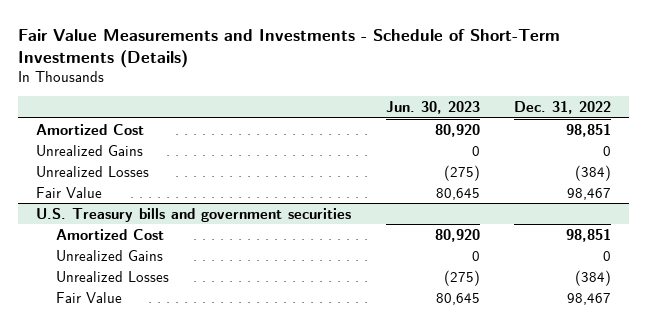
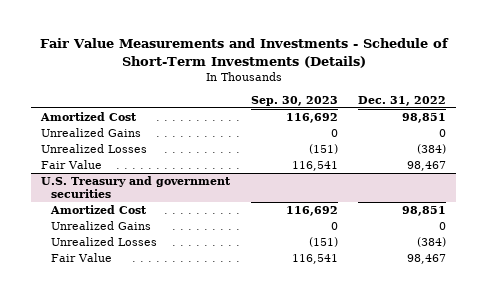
- | Jun. 30, 2023 | Dec. 31, 2022
+ | Sep. 30, 2023 | Dec. 31, 2022
- U.S. Treasury bills and government securities
+ U.S. Treasury and government securities

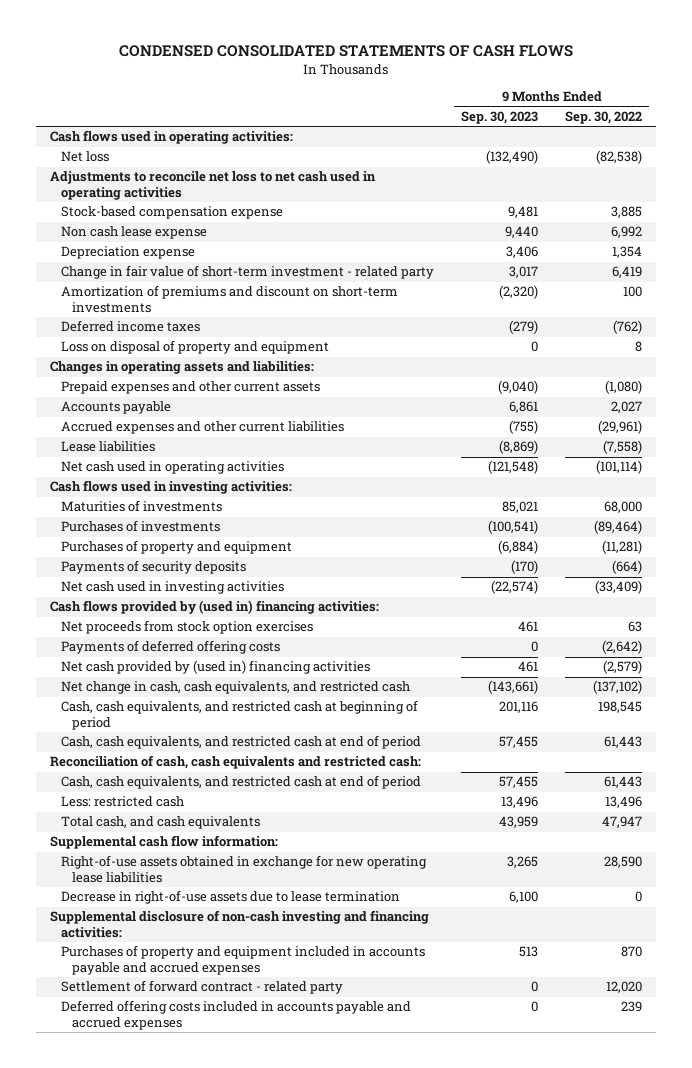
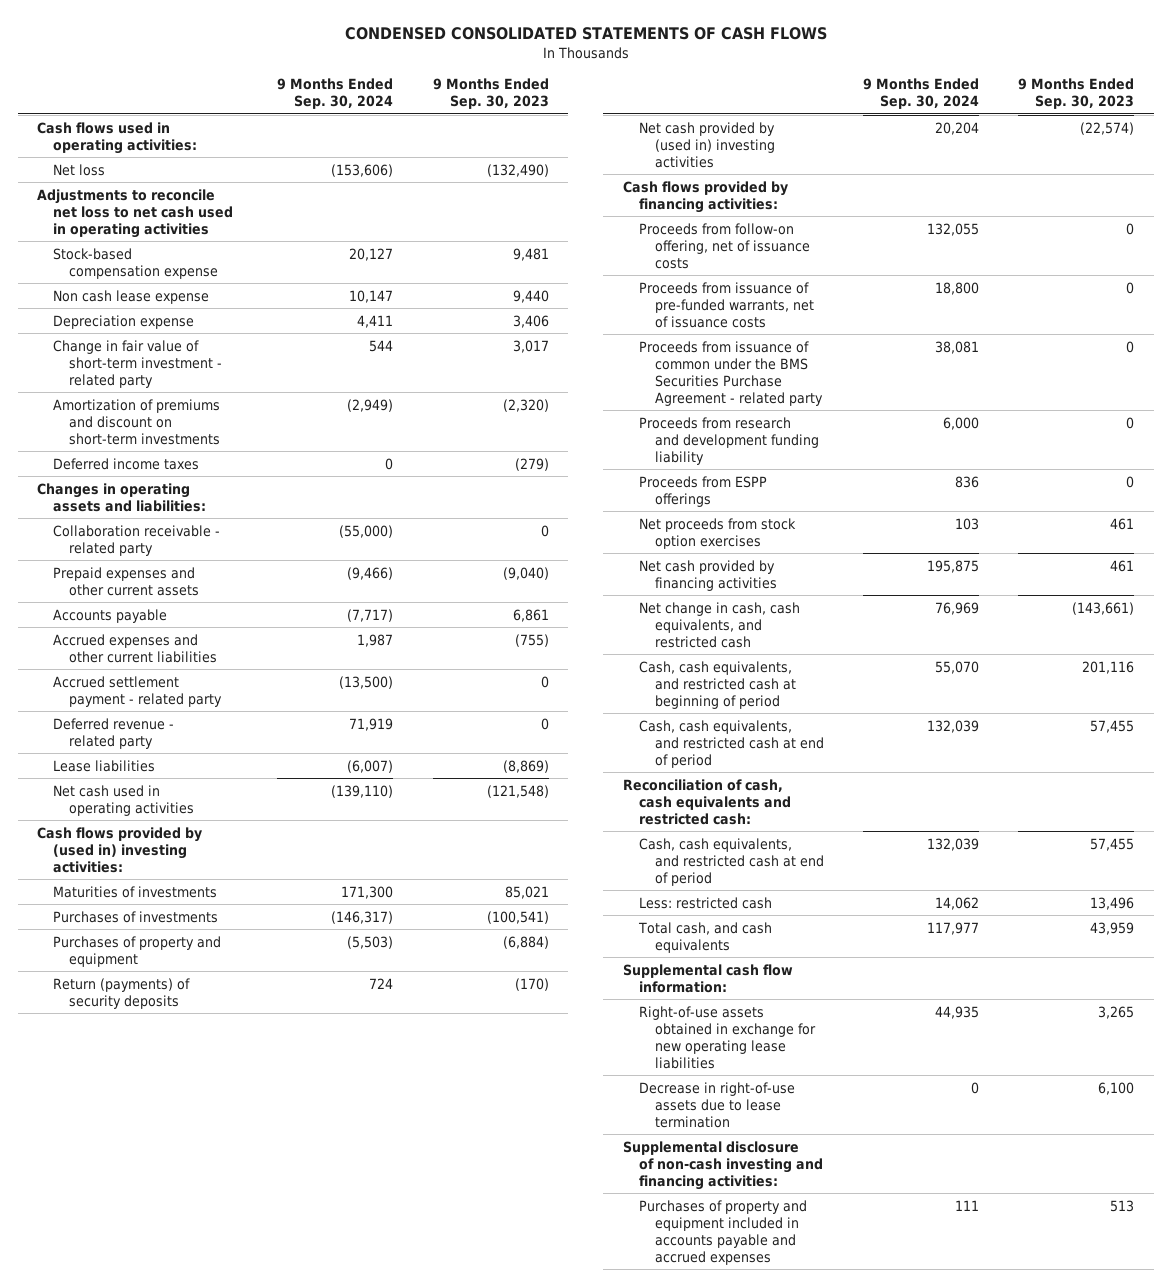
- | 9 Months Ended Sep. 30, 2023 | 9 Months Ended Sep. 30, 2022
+ | 9 Months Ended Sep. 30, 2024 | 9 Months Ended Sep. 30, 2023
- Loss on disposal of property and equipment | 0 | 8
+ Collaboration receivable - related party | (55,000) | 0
+ Accrued settlement payment - related party | (13,500) | 0
+ Deferred revenue - related party | 71,919 | 0
- Cash flows used in investing activities:
+ Cash flows provided by (used in) investing activities:
- Payments of security deposits | (170) | (664)
- Net cash used in investing activities | (22,574) | (33,409)
- Cash flows provided by (used in) financing activities:
+ Return (payments) of security deposits | 724 | (170)
+ Net cash provided by (used in) investing activities | 20,204 | (22,574)
+ Cash flows provided by financing activities:
+ Proceeds from follow-on offering, net of issuance costs | 132,055 | 0
+ Proceeds from issuance of pre-funded warrants, net of issuance costs | 18,800 | 0
+ Proceeds from issuance of common under the BMS Securities Purchase Agreement - related party | 38,081 | 0
+ Proceeds from research and development funding liability | 6,000 | 0
+ Proceeds from ESPP offerings | 836 | 0
- Payments of deferred offering costs | 0 | (2,642)
- Net cash provided by (used in) financing activities | 461 | (2,579)
+ Net cash provided by financing activities | 195,875 | 461
- Settlement of forward contract - related party | 0 | 12,020
- Deferred offering costs included in accounts payable and accrued expenses | 0 | 239

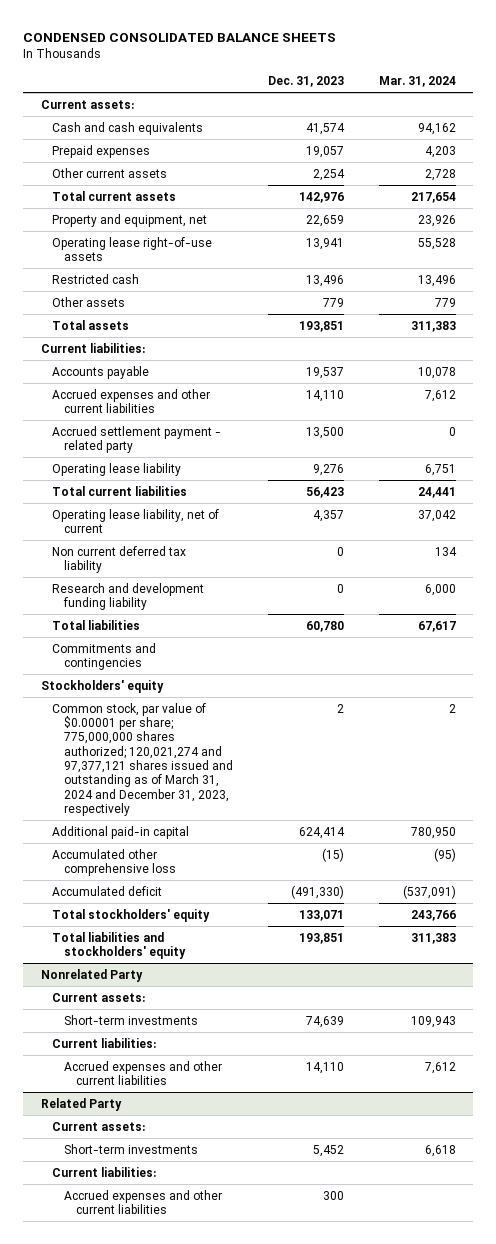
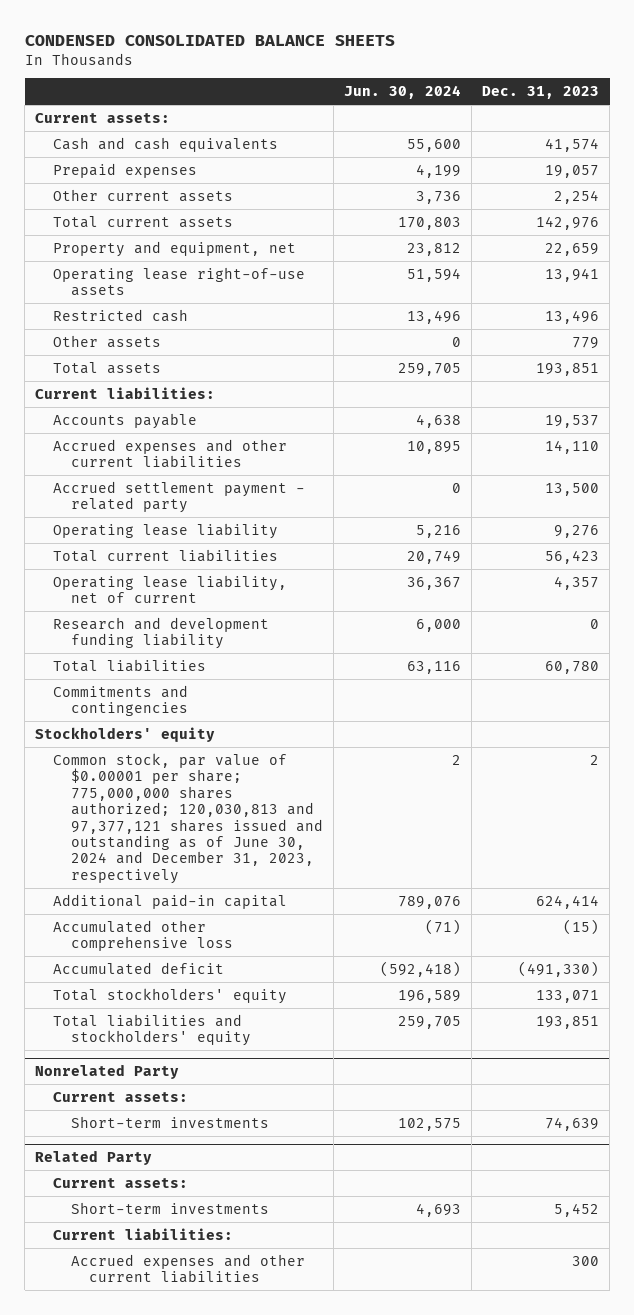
- | Dec. 31, 2023 | Mar. 31, 2024
+ | Jun. 30, 2024 | Dec. 31, 2023
- Non current deferred tax liability | 0 | 134
- Common stock, par value of $0.00001 per share; 775,000,000 shares authorized; 120,021,274 and 97,377,121 shares issued and outstanding as of March 31, 2024 and December 31, 2023, respectively | 2 | 2
+ Common stock, par value of $0.00001 per share; 775,000,000 shares authorized; 120,030,813 and 97,377,121 shares issued and outstanding as of June 30, 2024 and December 31, 2023, respectively | 2 | 2
@ Nonrelated Party
- Current liabilities:
- Accrued expenses and other current liabilities | 14,110 | 7,612

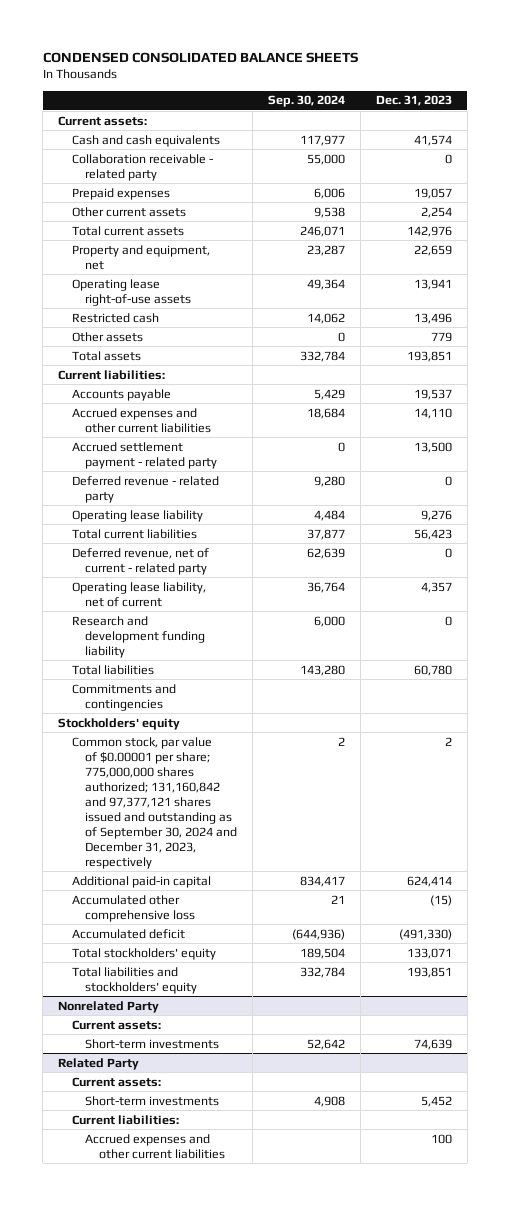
- | Jun. 30, 2024 | Dec. 31, 2023
+ | Sep. 30, 2024 | Dec. 31, 2023
+ Collaboration receivable - related party | 55,000 | 0
+ Deferred revenue - related party | 9,280 | 0
+ Deferred revenue, net of current - related party | 62,639 | 0
- Common stock, par value of $0.00001 per share; 775,000,000 shares authorized; 120,030,813 and 97,377,121 shares issued and outstanding as of June 30, 2024 and December 31, 2023, respectively | 2 | 2
+ Common stock, par value of $0.00001 per share; 775,000,000 shares authorized; 131,160,842 and 97,377,121 shares issued and outstanding as of September 30, 2024 and December 31, 2023, respectively | 2 | 2
@ Related Party
- Accrued expenses and other current liabilities | | 300
+ Accrued expenses and other current liabilities | | 100

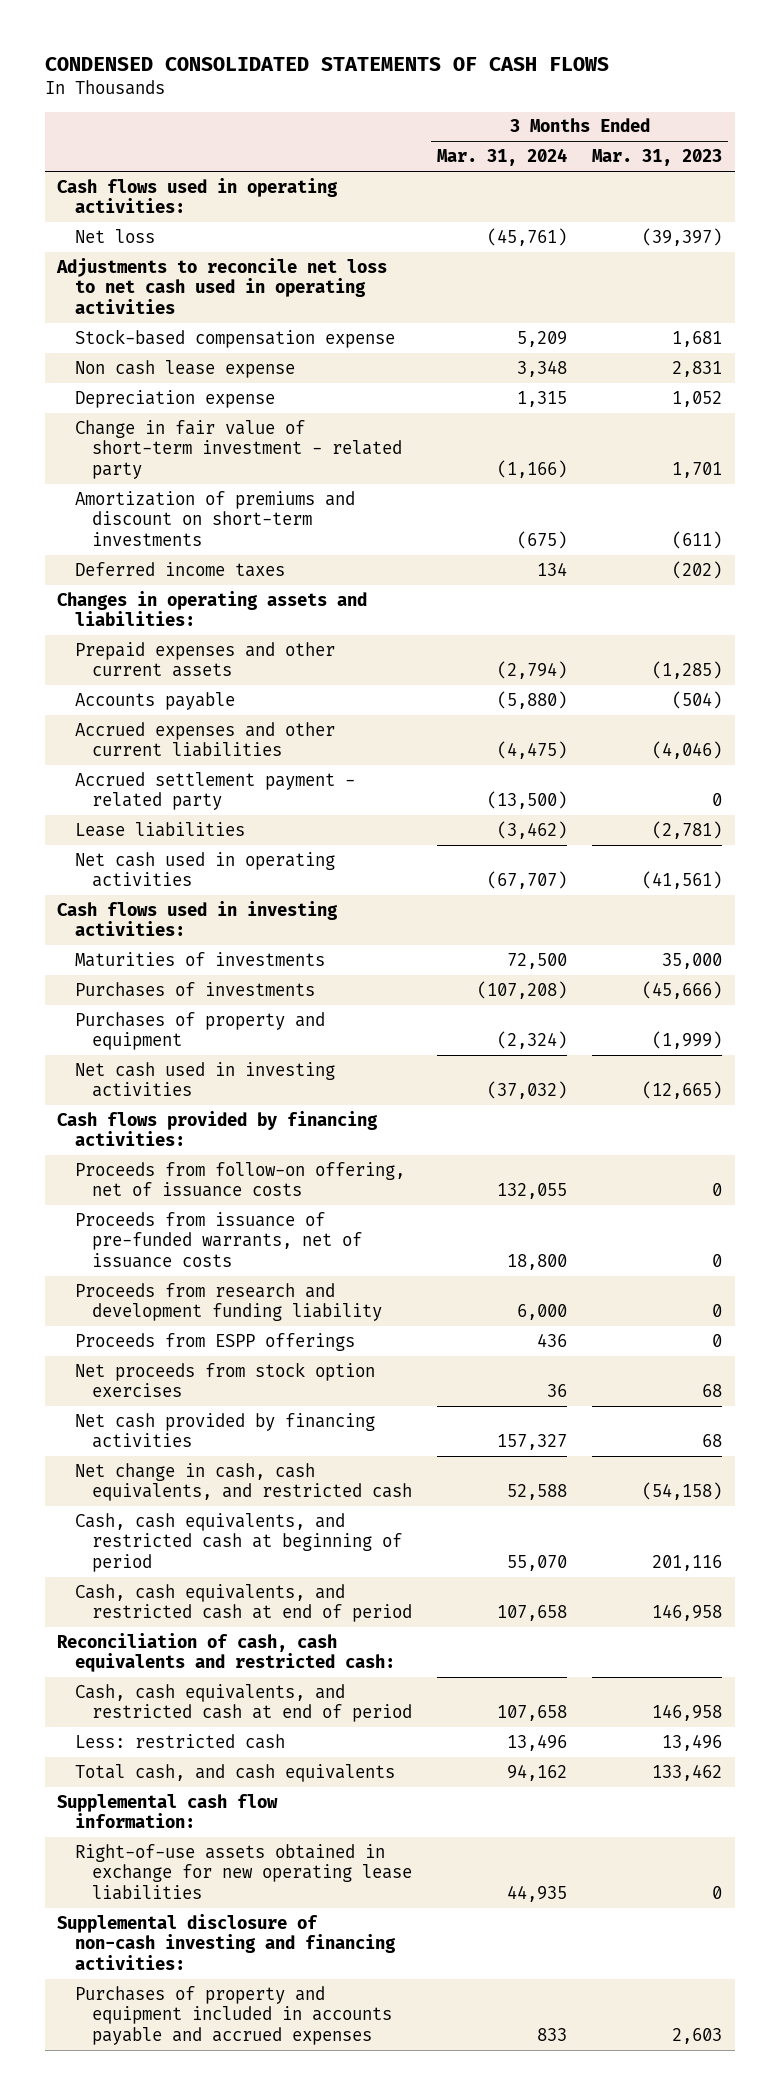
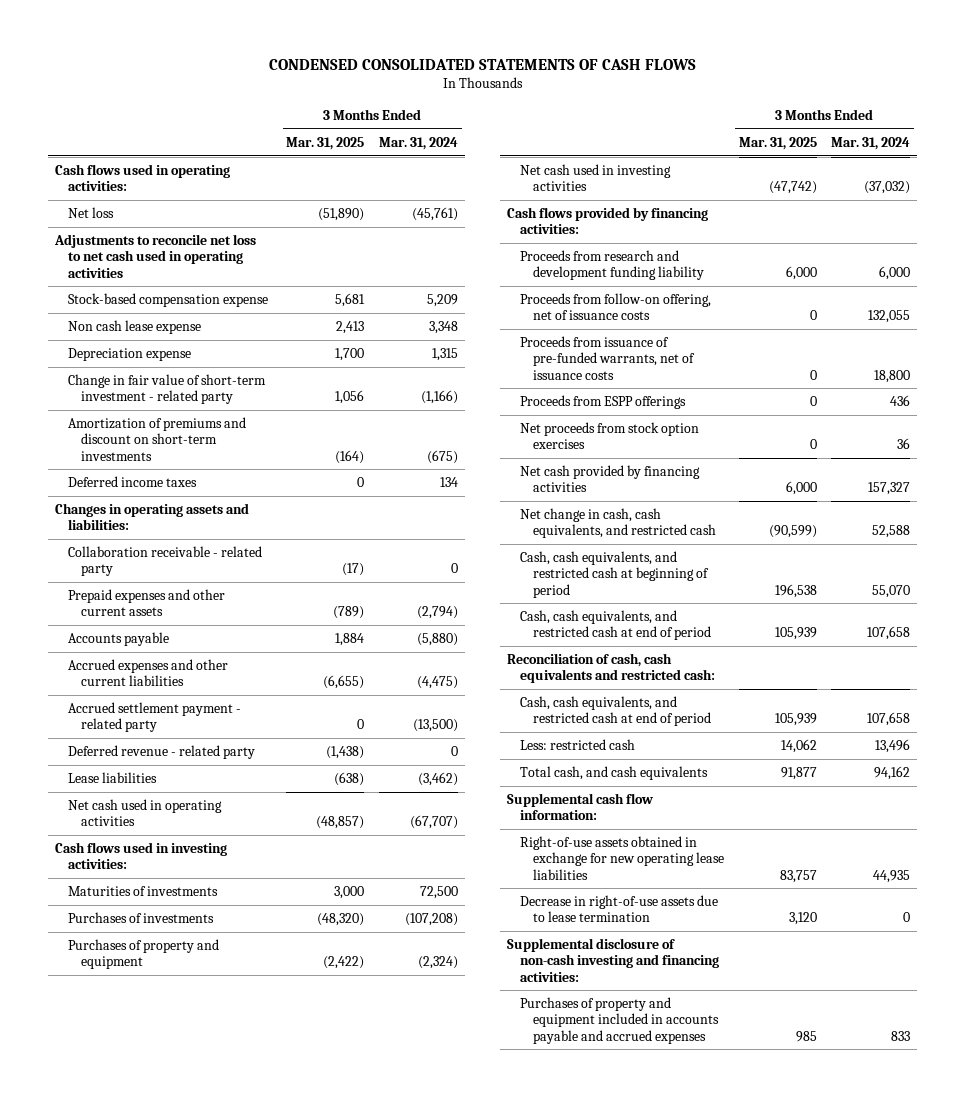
- | 3 Months Ended Mar. 31, 2024 | 3 Months Ended Mar. 31, 2023
+ | 3 Months Ended Mar. 31, 2025 | 3 Months Ended Mar. 31, 2024
+ Collaboration receivable - related party | (17) | 0
+ Deferred revenue - related party | (1,438) | 0
moved up: Proceeds from research and development funding liability | 6,000 | 6,000
+ Decrease in right-of-use assets due to lease termination | 3,120 | 0

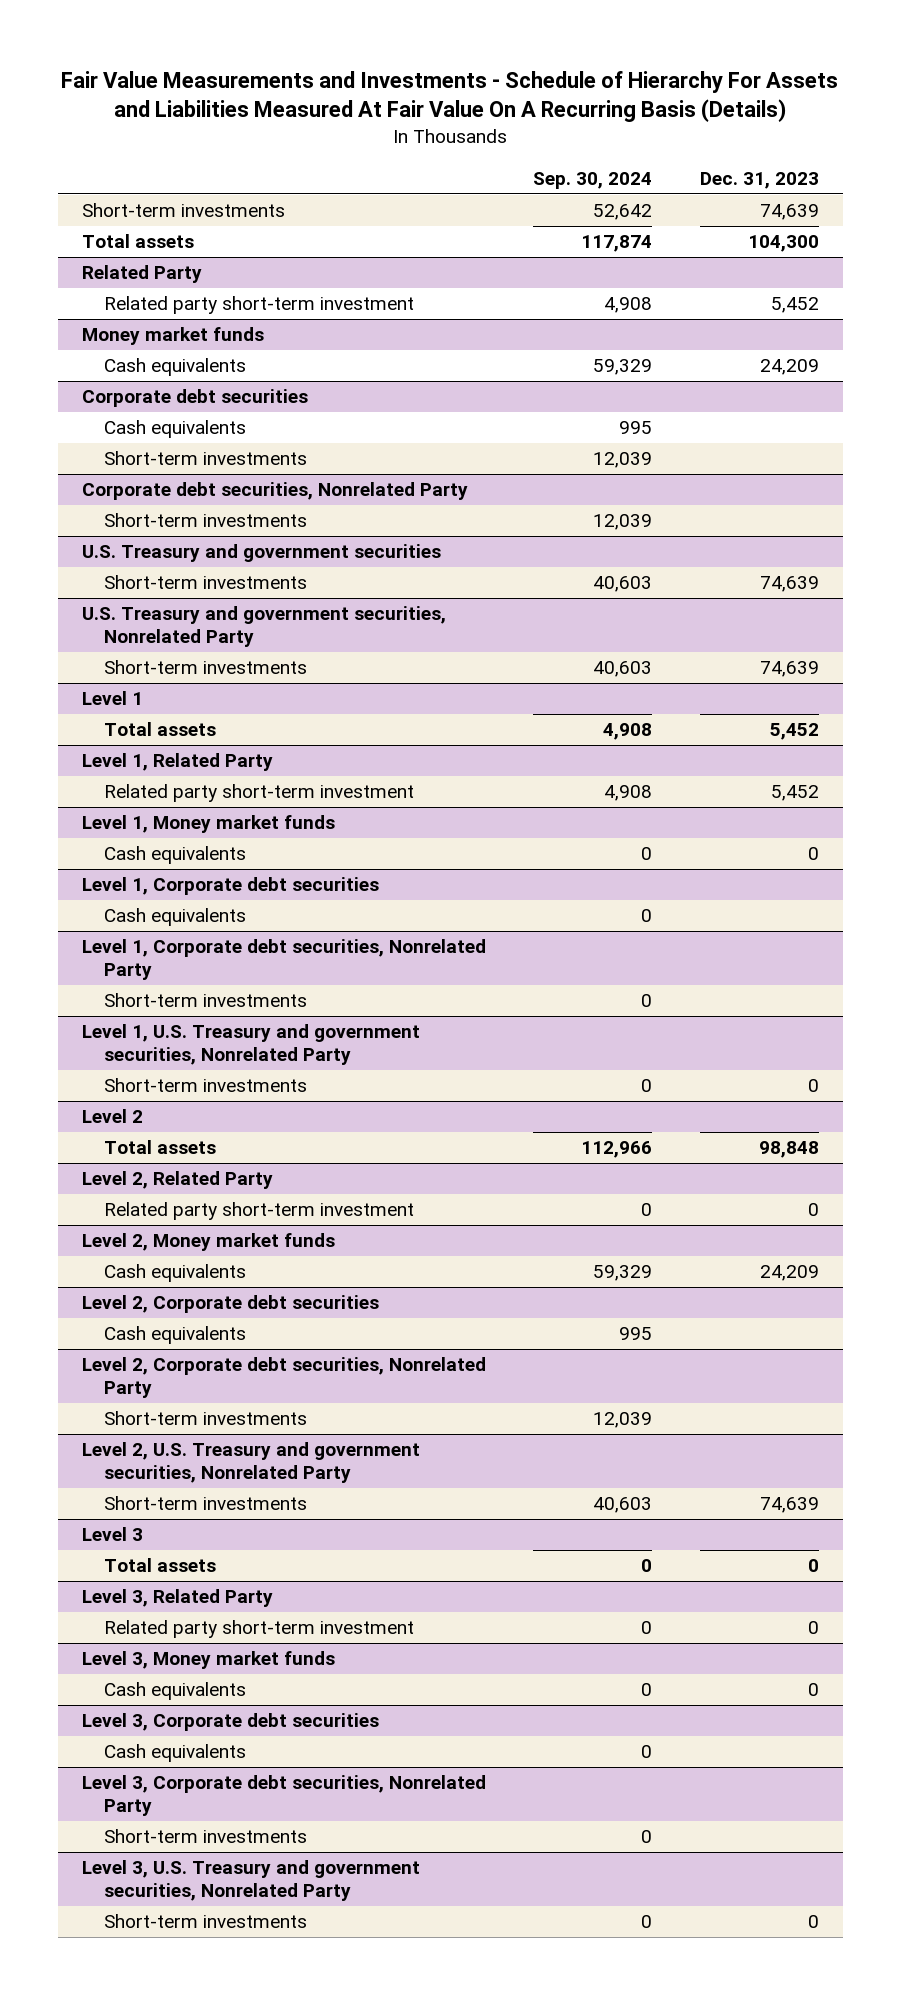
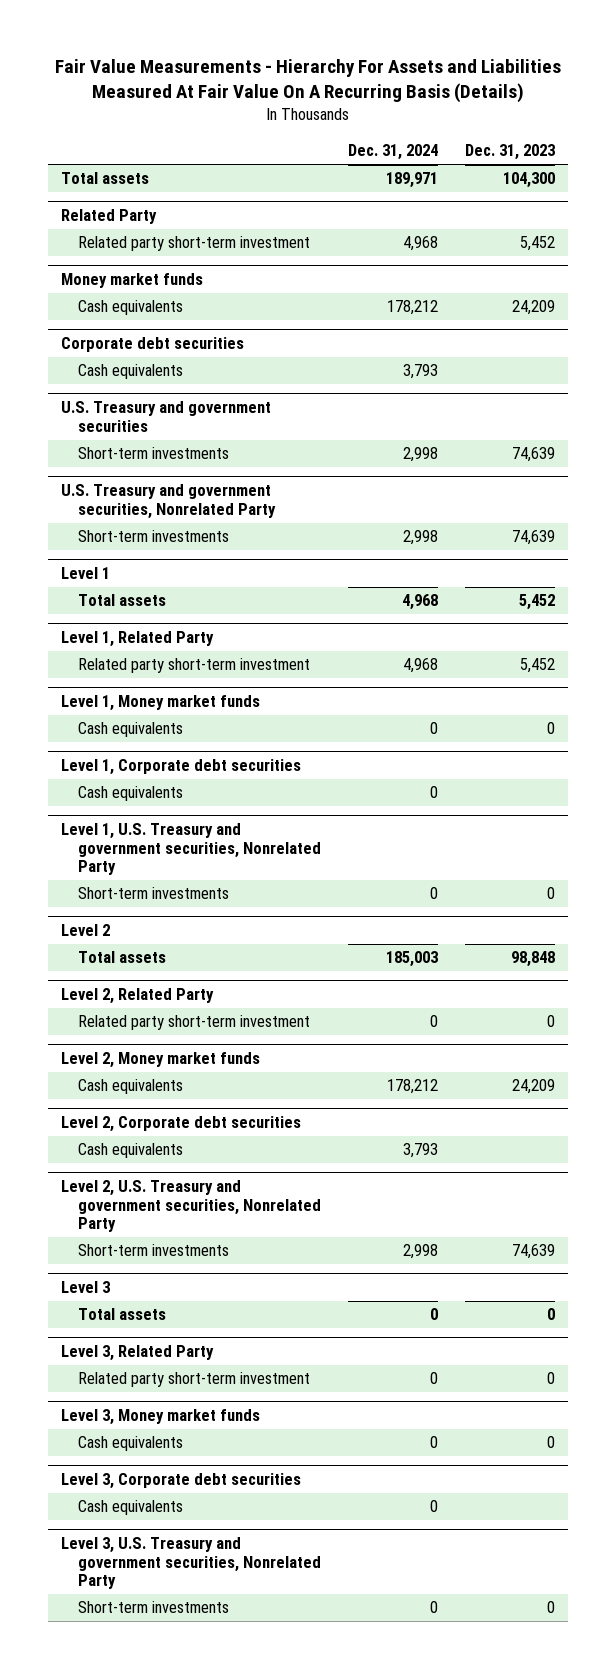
- Fair Value Measurements and Investments - Schedule of Hierarchy For Assets and Liabilities Measured At Fair Value On A Recurring Basis (Details)
+ Fair Value Measurements - Hierarchy For Assets and Liabilities Measured At Fair Value On A Recurring Basis (Details)
- | Sep. 30, 2024 | Dec. 31, 2023
+ | Dec. 31, 2024 | Dec. 31, 2023
- Short-term investments | 52,642 | 74,639
@ Corporate debt securities
- Short-term investments | 12,039 |
- Corporate debt securities, Nonrelated Party
- Short-term investments | 12,039 |
- Level 1, Corporate debt securities, Nonrelated Party
- Short-term investments | 0 |
- Level 2, Corporate debt securities, Nonrelated Party
- Short-term investments | 12,039 |
- Level 3, Corporate debt securities, Nonrelated Party
- Short-term investments | 0 |

